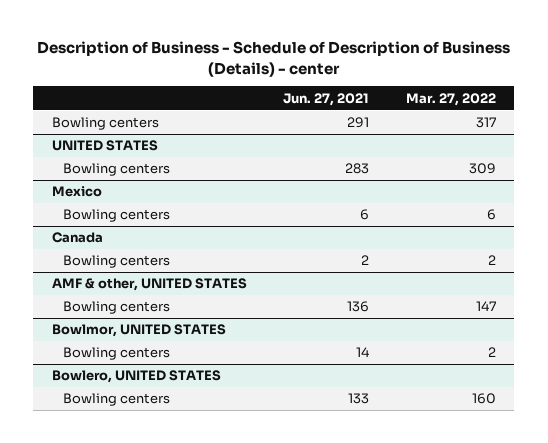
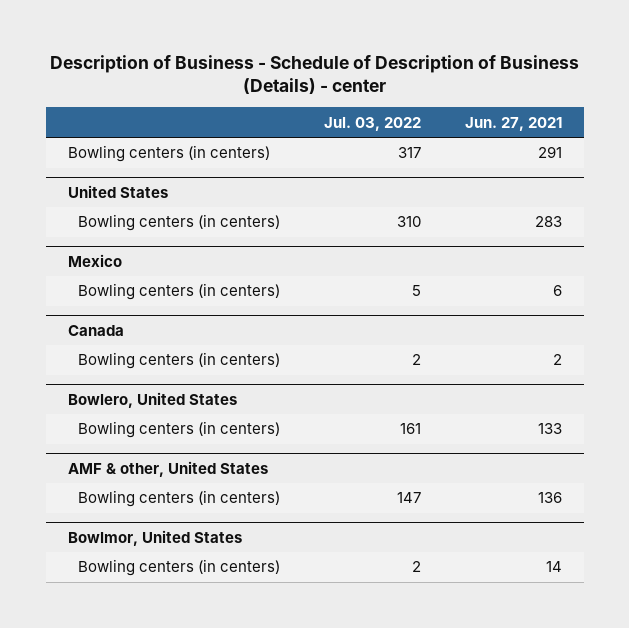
- | Jun. 27, 2021 | Mar. 27, 2022
+ | Jul. 03, 2022 | Jun. 27, 2021
- Bowling centers | 291 | 317
- UNITED STATES
- Bowling centers | 283 | 309
+ Bowling centers (in centers) | 317 | 291
+ United States
+ Bowling centers (in centers) | 310 | 283
@ Mexico
- Bowling centers | 6 | 6
+ Bowling centers (in centers) | 5 | 6
@ Canada
- Bowling centers | 2 | 2
- AMF & other, UNITED STATES
- Bowling centers | 136 | 147
- Bowlmor, UNITED STATES
- Bowling centers | 14 | 2
- Bowlero, UNITED STATES
- Bowling centers | 133 | 160
@ Canada
+ Bowling centers (in centers) | 2 | 2
+ Bowlero, United States
+ Bowling centers (in centers) | 161 | 133
+ AMF & other, United States
+ Bowling centers (in centers) | 147 | 136
+ Bowlmor, United States
+ Bowling centers (in centers) | 2 | 14

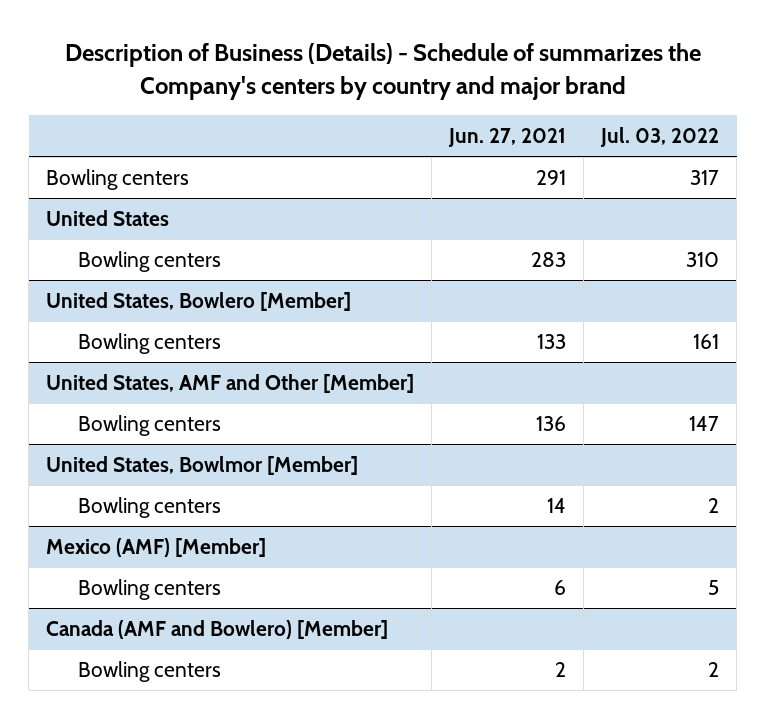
- Description of Business - Schedule of Description of Business (Details) - center
+ Description of Business (Details) - Schedule of summarizes the Company's centers by country and major brand
- | Jul. 03, 2022 | Jun. 27, 2021
+ | Jun. 27, 2021 | Jul. 03, 2022
- Bowling centers (in centers) | 317 | 291
+ Bowling centers | 291 | 317
@ United States
- Bowling centers (in centers) | 310 | 283
- Mexico
- Bowling centers (in centers) | 5 | 6
- Canada
- Bowling centers (in centers) | 2 | 2
- Bowlero, United States
- Bowling centers (in centers) | 161 | 133
- AMF & other, United States
- Bowling centers (in centers) | 147 | 136
- Bowlmor, United States
- Bowling centers (in centers) | 2 | 14
@ United States
+ Bowling centers | 283 | 310
+ United States, Bowlero [Member]
+ Bowling centers | 133 | 161
+ United States, AMF and Other [Member]
+ Bowling centers | 136 | 147
+ United States, Bowlmor [Member]
+ Bowling centers | 14 | 2
+ Mexico (AMF) [Member]
+ Bowling centers | 6 | 5
+ Canada (AMF and Bowlero) [Member]
+ Bowling centers | 2 | 2

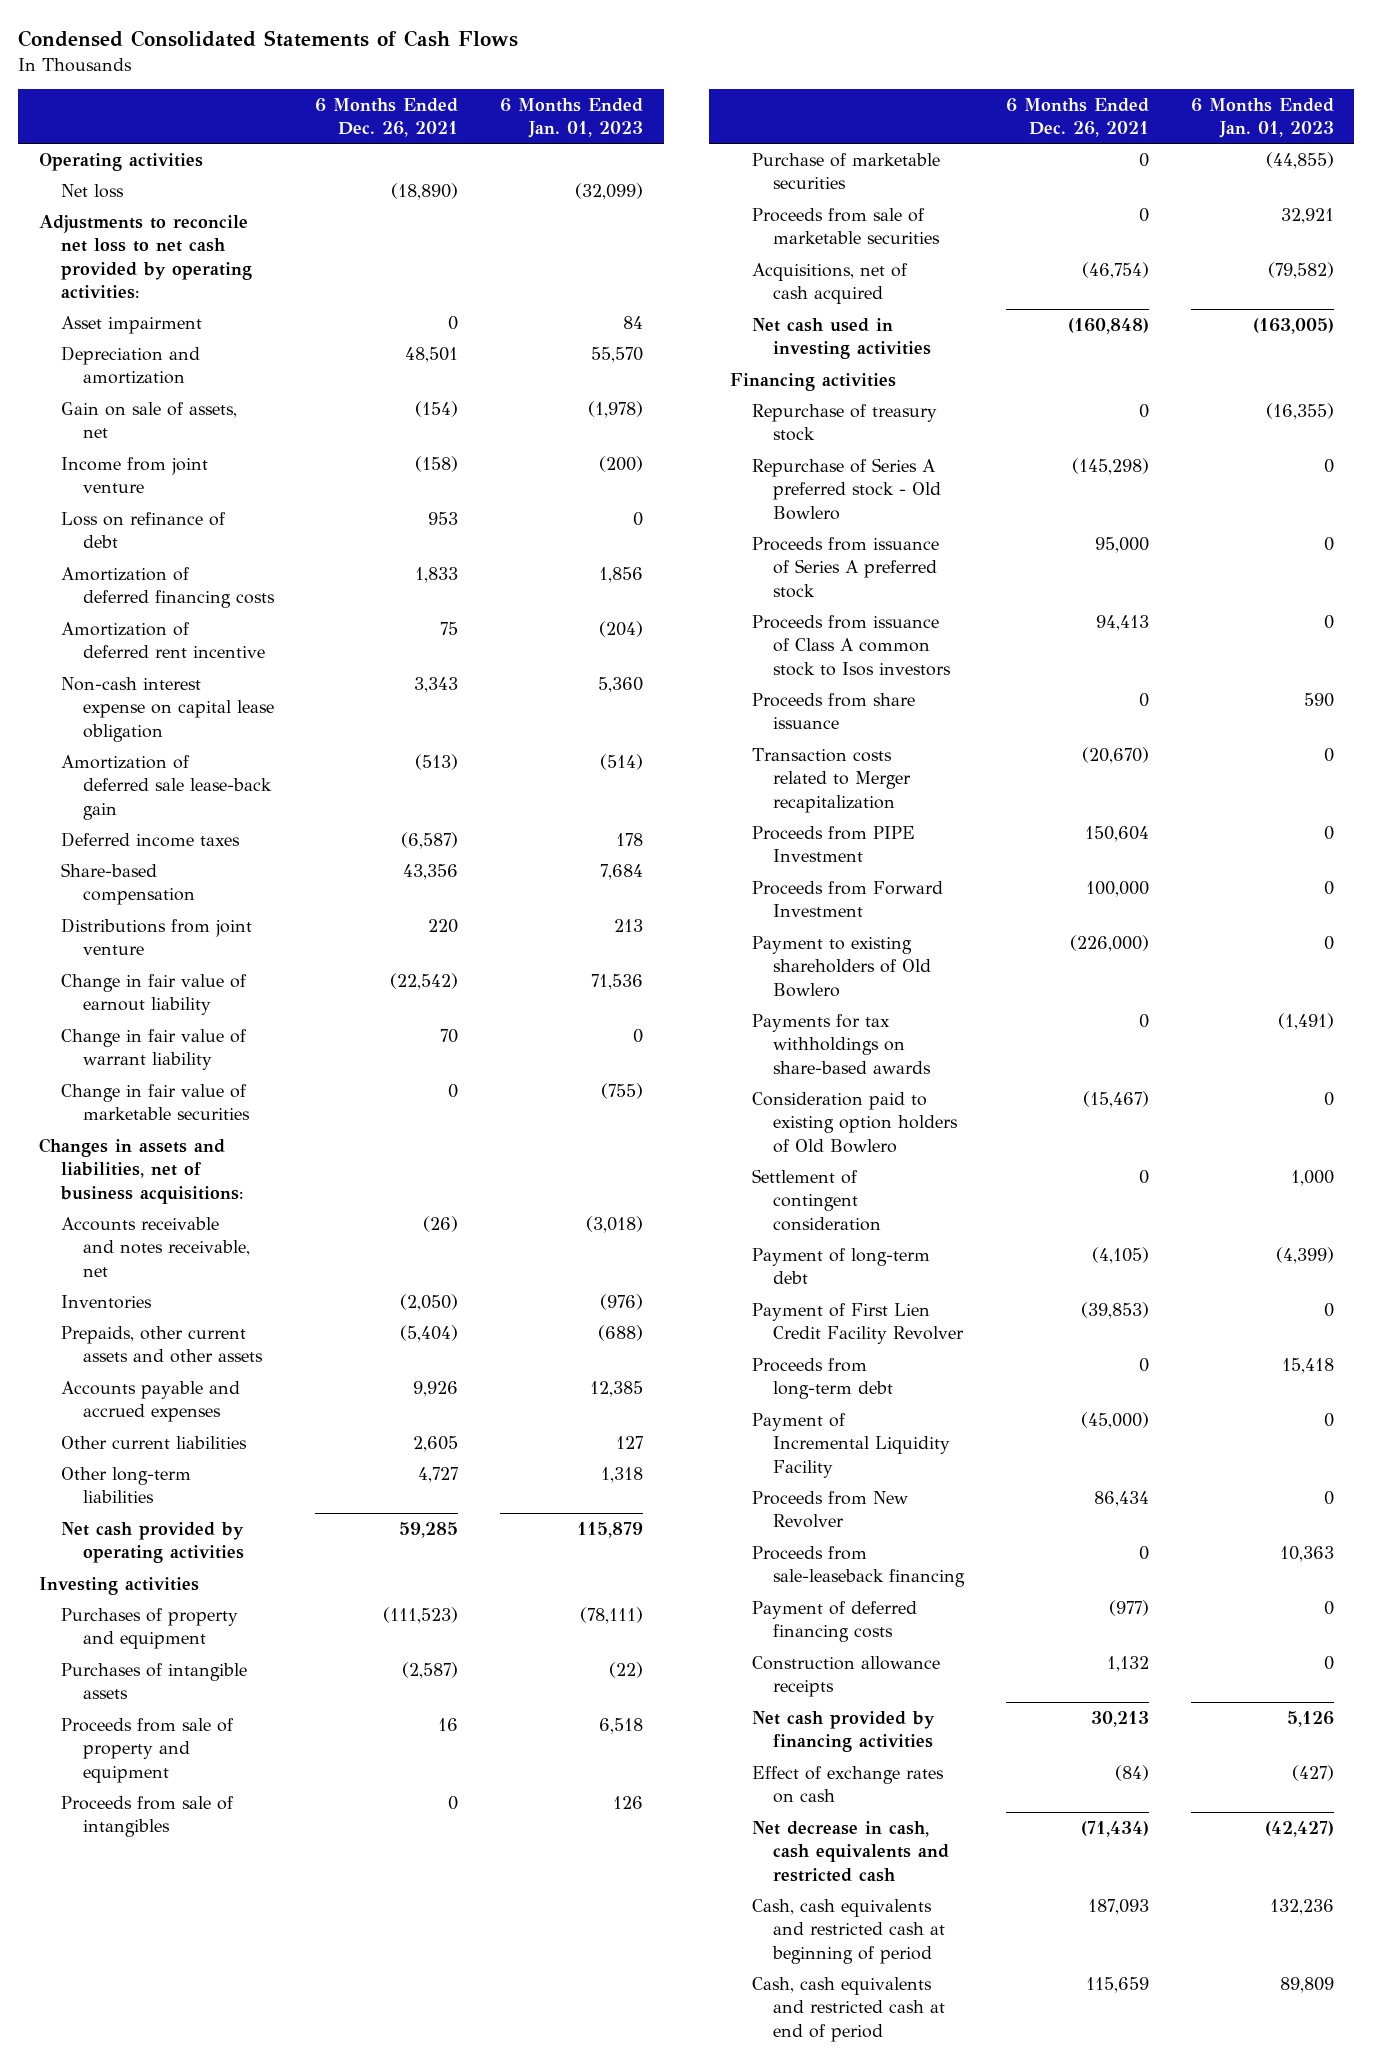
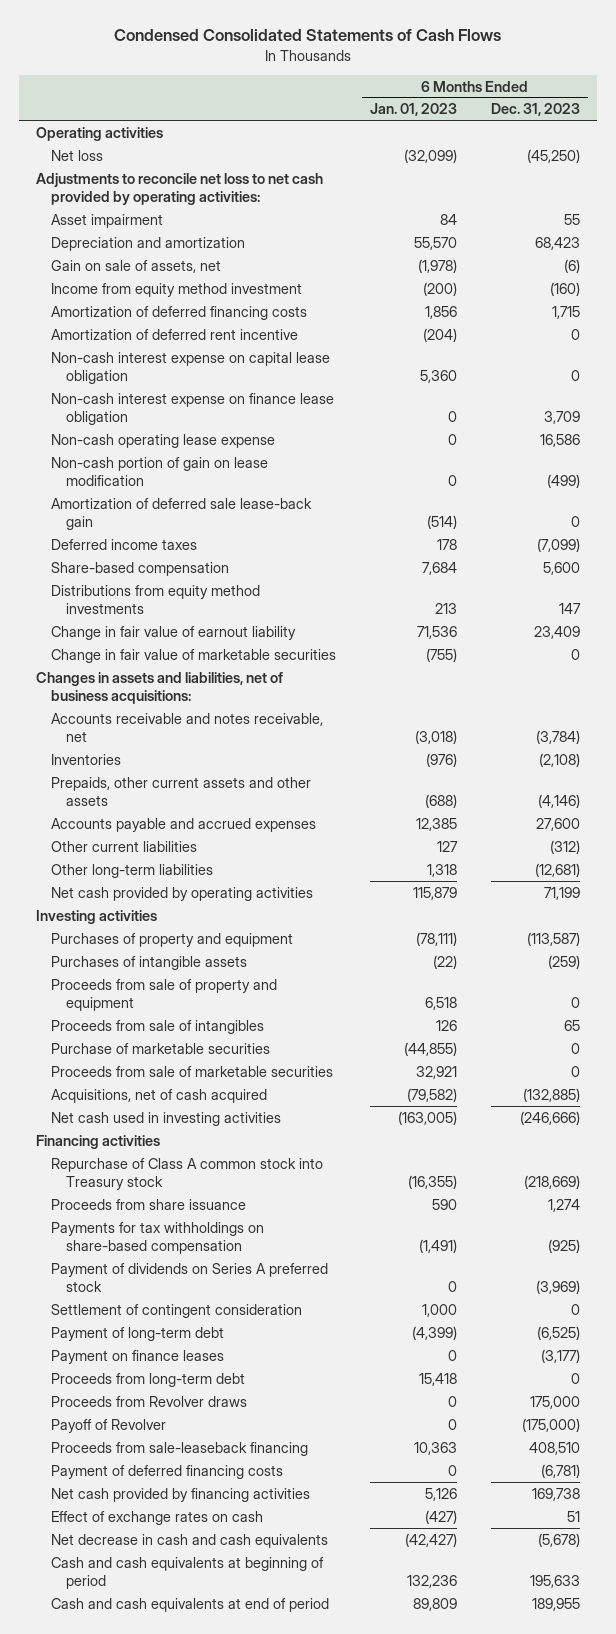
- | 6 Months Ended Dec. 26, 2021 | 6 Months Ended Jan. 01, 2023
+ | 6 Months Ended Jan. 01, 2023 | 6 Months Ended Dec. 31, 2023
- Income from joint venture | (158) | (200)
- Loss on refinance of debt | 953 | 0
+ Income from equity method investment | (200) | (160)
+ Non-cash interest expense on finance lease obligation | 0 | 3,709
+ Non-cash operating lease expense | 0 | 16,586
+ Non-cash portion of gain on lease modification | 0 | (499)
- Distributions from joint venture | 220 | 213
+ Distributions from equity method investments | 213 | 147
- Change in fair value of warrant liability | 70 | 0
- Repurchase of treasury stock | 0 | (16,355)
- Repurchase of Series A preferred stock - Old Bowlero | (145,298) | 0
- Proceeds from issuance of Series A preferred stock | 95,000 | 0
- Proceeds from issuance of Class A common stock to Isos investors | 94,413 | 0
+ Repurchase of Class A common stock into Treasury stock | (16,355) | (218,669)
- Transaction costs related to Merger recapitalization | (20,670) | 0
- Proceeds from PIPE Investment | 150,604 | 0
- Proceeds from Forward Investment | 100,000 | 0
- Payment to existing shareholders of Old Bowlero | (226,000) | 0
- Payments for tax withholdings on share-based awards | 0 | (1,491)
- Consideration paid to existing option holders of Old Bowlero | (15,467) | 0
+ Payments for tax withholdings on share-based compensation | (1,491) | (925)
+ Payment of dividends on Series A preferred stock | 0 | (3,969)
- Payment of First Lien Credit Facility Revolver | (39,853) | 0
+ Payment on finance leases | 0 | (3,177)
- Payment of Incremental Liquidity Facility | (45,000) | 0
- Proceeds from New Revolver | 86,434 | 0
+ Proceeds from Revolver draws | 0 | 175,000
+ Payoff of Revolver | 0 | (175,000)
- Construction allowance receipts | 1,132 | 0
- Net decrease in cash, cash equivalents and restricted cash | (71,434) | (42,427)
- Cash, cash equivalents and restricted cash at beginning of period | 187,093 | 132,236
- Cash, cash equivalents and restricted cash at end of period | 115,659 | 89,809
+ Net decrease in cash and cash equivalents | (42,427) | (5,678)
+ Cash and cash equivalents at beginning of period | 132,236 | 195,633
+ Cash and cash equivalents at end of period | 89,809 | 189,955

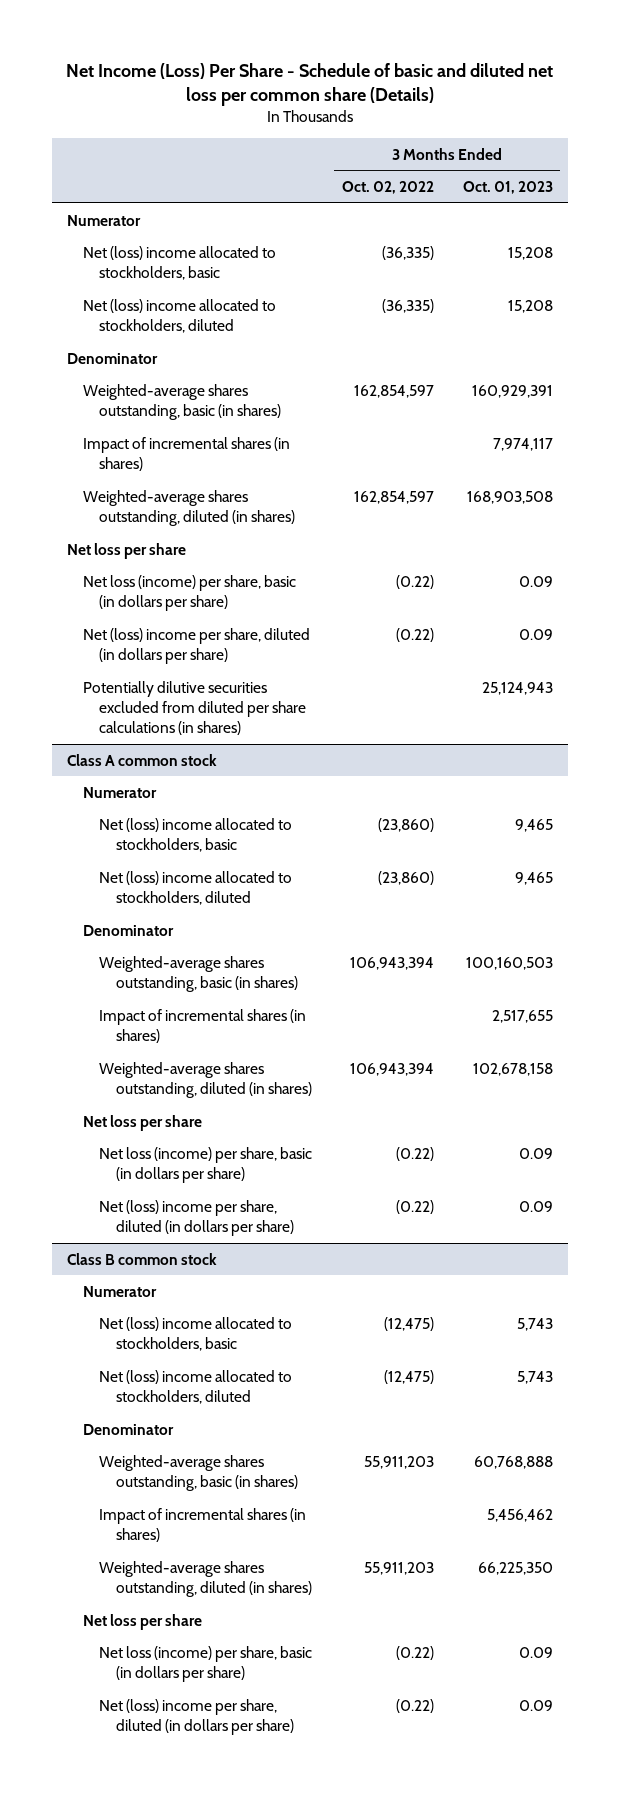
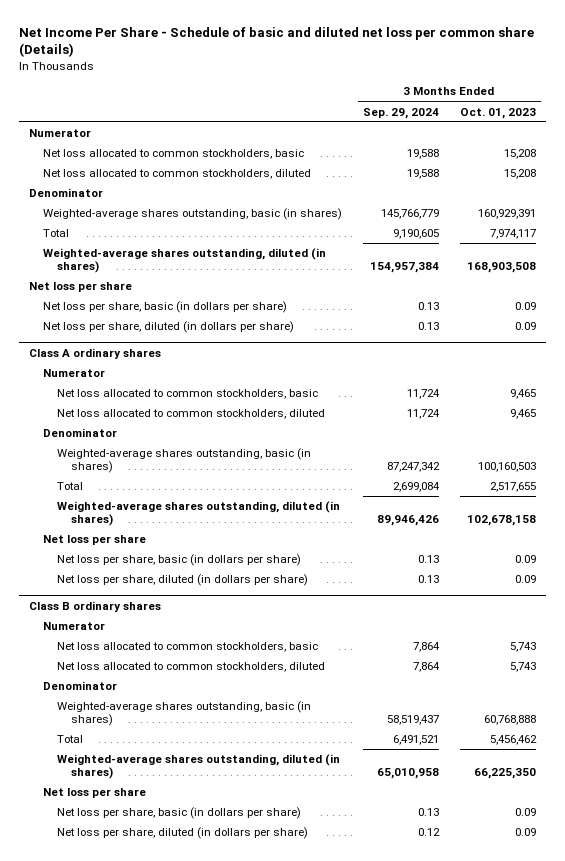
- Net Income (Loss) Per Share - Schedule of basic and diluted net loss per common share (Details)
+ Net Income Per Share - Schedule of basic and diluted net loss per common share (Details)
- | 3 Months Ended Oct. 02, 2022 | 3 Months Ended Oct. 01, 2023
+ | 3 Months Ended Sep. 29, 2024 | 3 Months Ended Oct. 01, 2023
- Net (loss) income allocated to stockholders, basic | (36,335) | 15,208
- Net (loss) income allocated to stockholders, diluted | (36,335) | 15,208
+ Net loss allocated to common stockholders, basic | 19,588 | 15,208
+ Net loss allocated to common stockholders, diluted | 19,588 | 15,208
- Impact of incremental shares (in shares) | | 7,974,117
+ Total | 9,190,605 | 7,974,117
- Net loss (income) per share, basic (in dollars per share) | (0.22) | 0.09
- Net (loss) income per share, diluted (in dollars per share) | (0.22) | 0.09
- Potentially dilutive securities excluded from diluted per share calculations (in shares) | | 25,124,943
- Class A common stock
+ Net loss per share, basic (in dollars per share) | 0.13 | 0.09
+ Net loss per share, diluted (in dollars per share) | 0.13 | 0.09
+ Class A ordinary shares
- Net (loss) income allocated to stockholders, basic | (23,860) | 9,465
- Net (loss) income allocated to stockholders, diluted | (23,860) | 9,465
+ Net loss allocated to common stockholders, basic | 11,724 | 9,465
+ Net loss allocated to common stockholders, diluted | 11,724 | 9,465
- Impact of incremental shares (in shares) | | 2,517,655
+ Total | 2,699,084 | 2,517,655
- Net loss (income) per share, basic (in dollars per share) | (0.22) | 0.09
- Net (loss) income per share, diluted (in dollars per share) | (0.22) | 0.09
- Class B common stock
+ Net loss per share, basic (in dollars per share) | 0.13 | 0.09
+ Net loss per share, diluted (in dollars per share) | 0.13 | 0.09
+ Class B ordinary shares
- Net (loss) income allocated to stockholders, basic | (12,475) | 5,743
- Net (loss) income allocated to stockholders, diluted | (12,475) | 5,743
+ Net loss allocated to common stockholders, basic | 7,864 | 5,743
+ Net loss allocated to common stockholders, diluted | 7,864 | 5,743
- Impact of incremental shares (in shares) | | 5,456,462
+ Total | 6,491,521 | 5,456,462
- Net loss (income) per share, basic (in dollars per share) | (0.22) | 0.09
- Net (loss) income per share, diluted (in dollars per share) | (0.22) | 0.09
+ Net loss per share, basic (in dollars per share) | 0.13 | 0.09
+ Net loss per share, diluted (in dollars per share) | 0.12 | 0.09

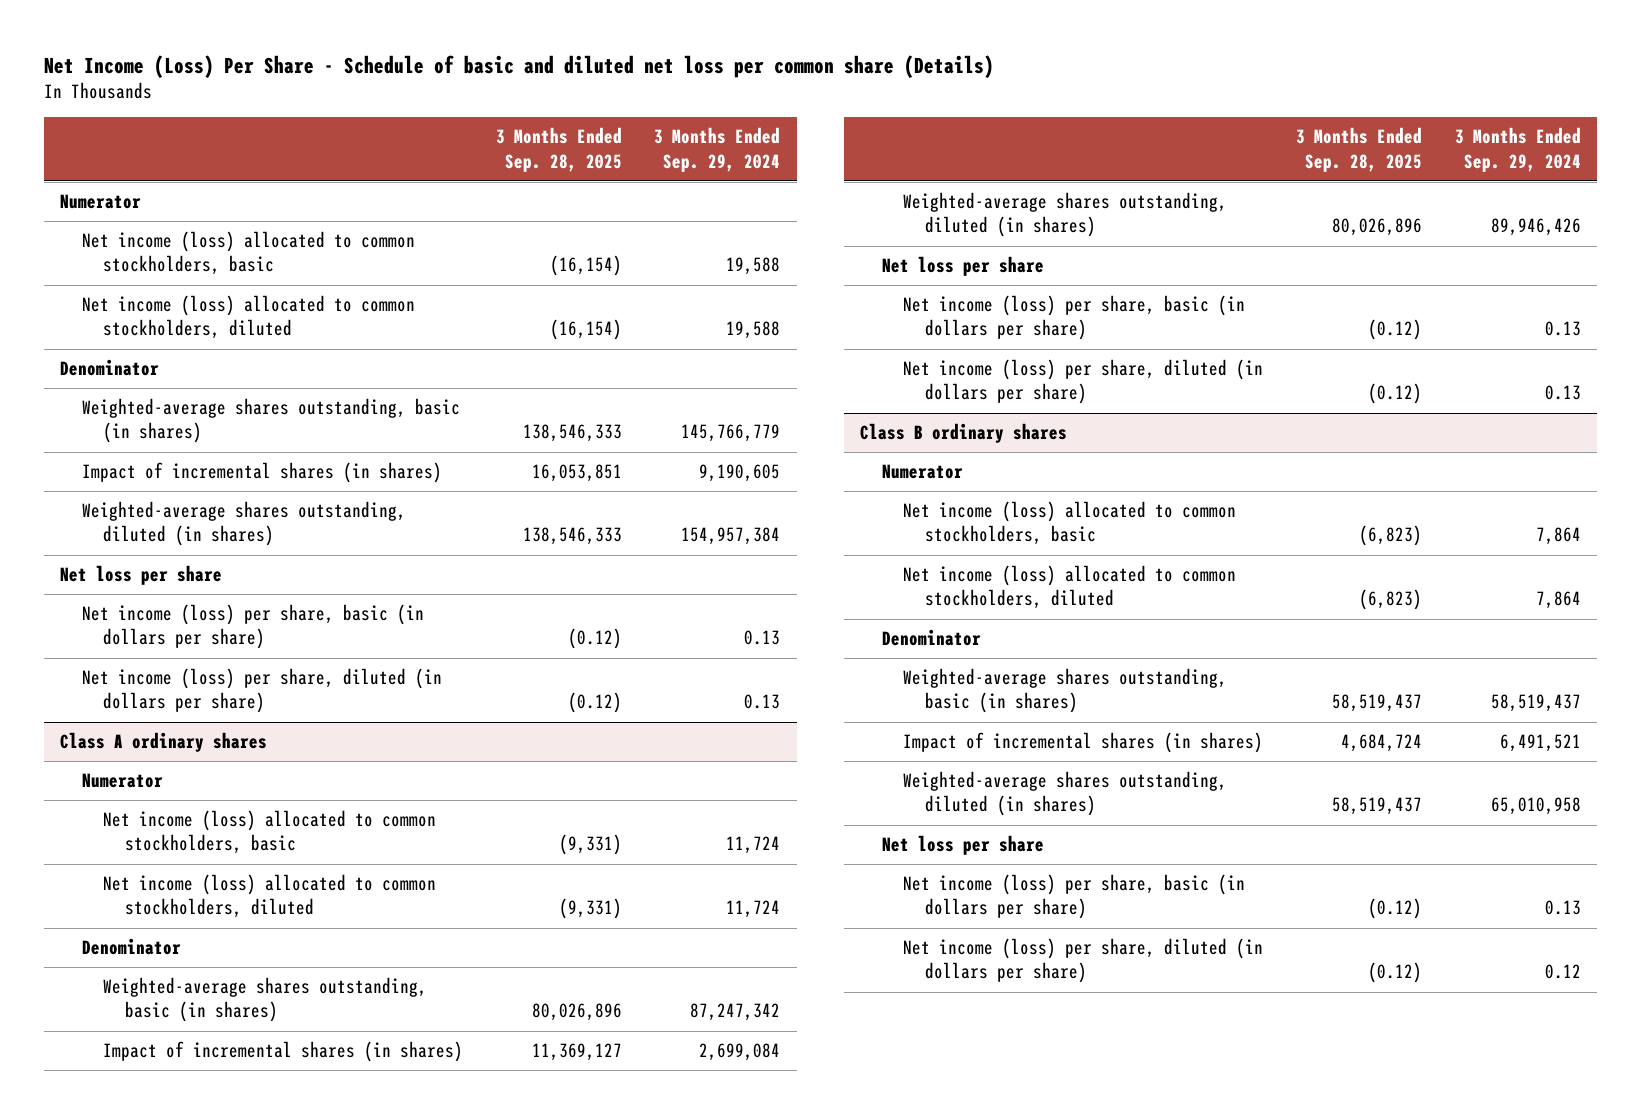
- Net Income Per Share - Schedule of basic and diluted net loss per common share (Details)
+ Net Income (Loss) Per Share - Schedule of basic and diluted net loss per common share (Details)
- | 3 Months Ended Sep. 29, 2024 | 3 Months Ended Oct. 01, 2023
+ | 3 Months Ended Sep. 28, 2025 | 3 Months Ended Sep. 29, 2024
- Net loss allocated to common stockholders, basic | 19,588 | 15,208
- Net loss allocated to common stockholders, diluted | 19,588 | 15,208
+ Net income (loss) allocated to common stockholders, basic | (16,154) | 19,588
+ Net income (loss) allocated to common stockholders, diluted | (16,154) | 19,588
- Total | 9,190,605 | 7,974,117
+ Impact of incremental shares (in shares) | 16,053,851 | 9,190,605
- Net loss per share, basic (in dollars per share) | 0.13 | 0.09
- Net loss per share, diluted (in dollars per share) | 0.13 | 0.09
+ Net income (loss) per share, basic (in dollars per share) | (0.12) | 0.13
+ Net income (loss) per share, diluted (in dollars per share) | (0.12) | 0.13
@ Class A ordinary shares
- Net loss allocated to common stockholders, basic | 11,724 | 9,465
- Net loss allocated to common stockholders, diluted | 11,724 | 9,465
+ Net income (loss) allocated to common stockholders, basic | (9,331) | 11,724
+ Net income (loss) allocated to common stockholders, diluted | (9,331) | 11,724
- Total | 2,699,084 | 2,517,655
+ Impact of incremental shares (in shares) | 11,369,127 | 2,699,084
- Net loss per share, basic (in dollars per share) | 0.13 | 0.09
- Net loss per share, diluted (in dollars per share) | 0.13 | 0.09
+ Net income (loss) per share, basic (in dollars per share) | (0.12) | 0.13
+ Net income (loss) per share, diluted (in dollars per share) | (0.12) | 0.13
@ Class B ordinary shares
- Net loss allocated to common stockholders, basic | 7,864 | 5,743
- Net loss allocated to common stockholders, diluted | 7,864 | 5,743
+ Net income (loss) allocated to common stockholders, basic | (6,823) | 7,864
+ Net income (loss) allocated to common stockholders, diluted | (6,823) | 7,864
- Total | 6,491,521 | 5,456,462
+ Impact of incremental shares (in shares) | 4,684,724 | 6,491,521
- Net loss per share, basic (in dollars per share) | 0.13 | 0.09
- Net loss per share, diluted (in dollars per share) | 0.12 | 0.09
+ Net income (loss) per share, basic (in dollars per share) | (0.12) | 0.13
+ Net income (loss) per share, diluted (in dollars per share) | (0.12) | 0.12

